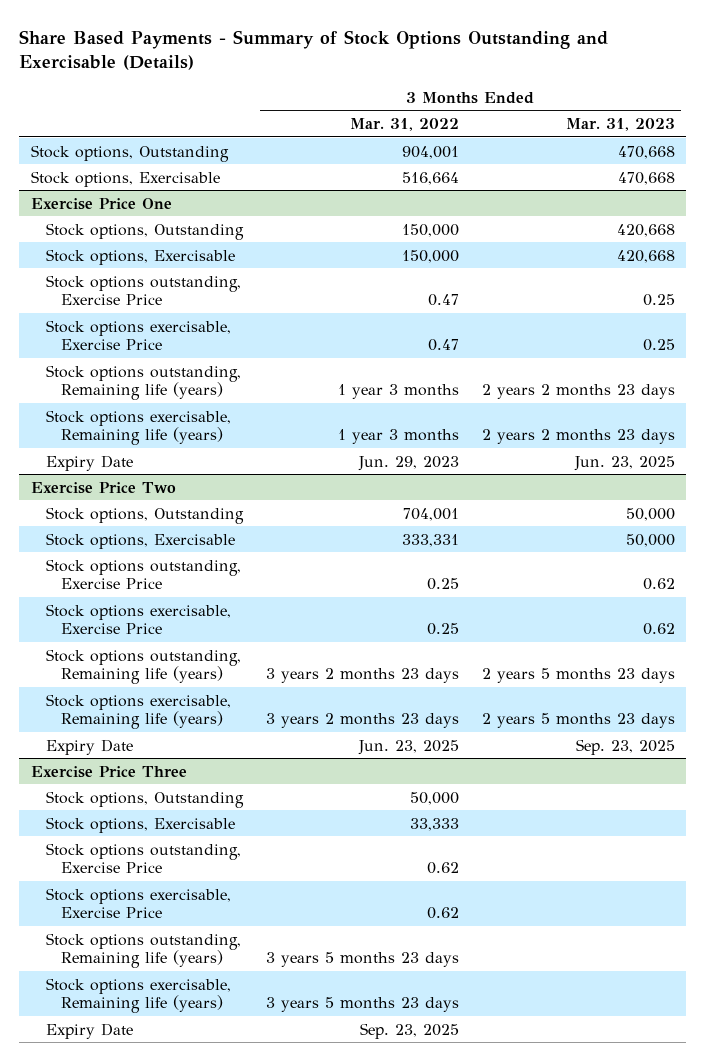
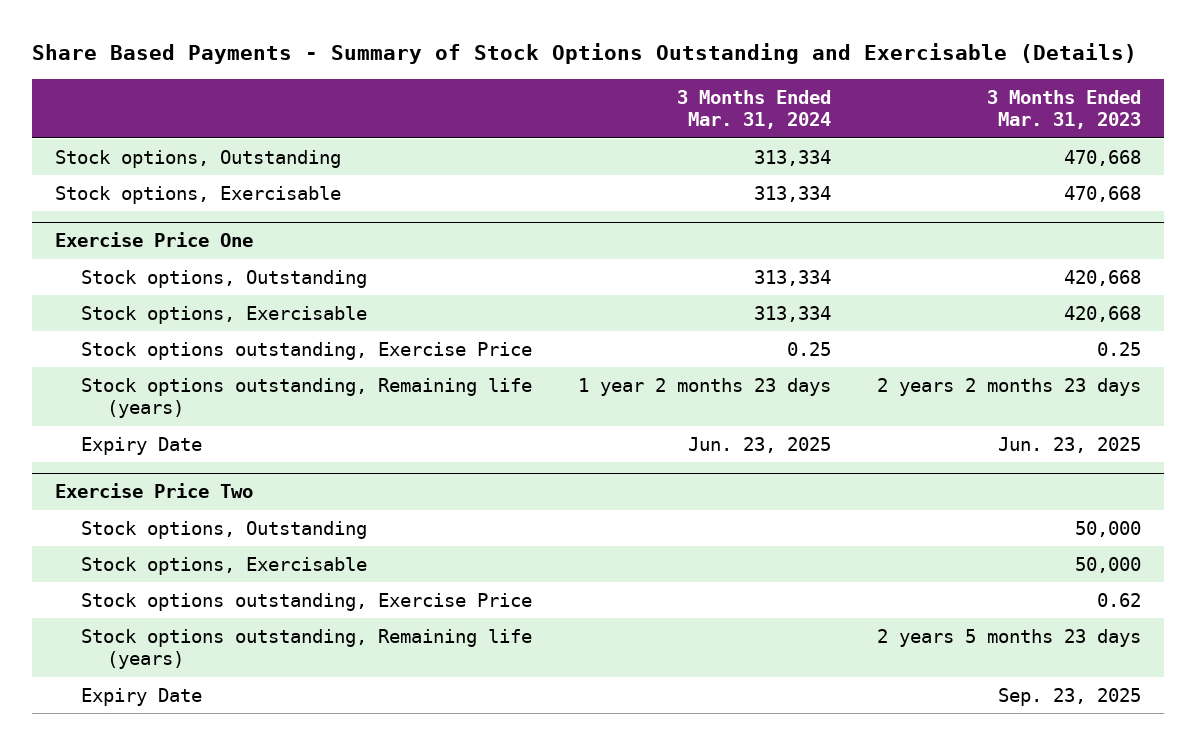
- | 3 Months Ended Mar. 31, 2022 | 3 Months Ended Mar. 31, 2023
+ | 3 Months Ended Mar. 31, 2024 | 3 Months Ended Mar. 31, 2023
@ Exercise Price One
- Stock options exercisable, Exercise Price | 0.47 | 0.25
- Stock options exercisable, Remaining life (years) | 1 year 3 months | 2 years 2 months 23 days
@ Exercise Price Two
- Stock options exercisable, Exercise Price | 0.25 | 0.62
- Stock options exercisable, Remaining life (years) | 3 years 2 months 23 days | 2 years 5 months 23 days
- Exercise Price Three
- Stock options, Outstanding | 50,000 |
- Stock options, Exercisable | 33,333 |
- Stock options outstanding, Exercise Price | 0.62 |
- Stock options exercisable, Exercise Price | 0.62 |
- Stock options outstanding, Remaining life (years) | 3 years 5 months 23 days |
- Stock options exercisable, Remaining life (years) | 3 years 5 months 23 days |
- Expiry Date | Sep. 23, 2025 |

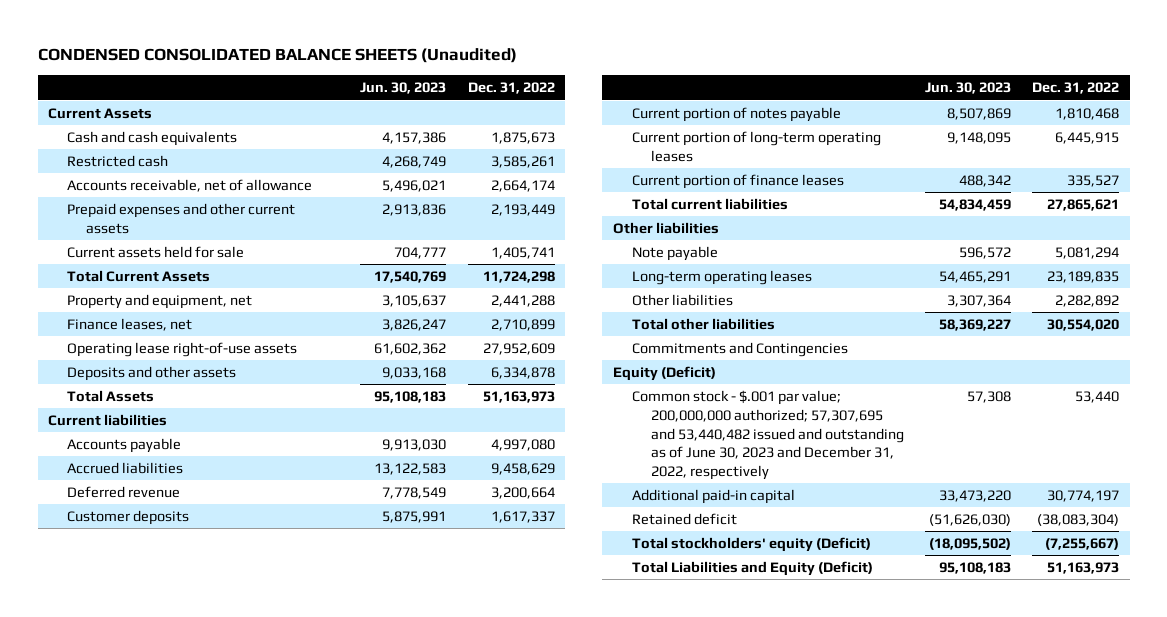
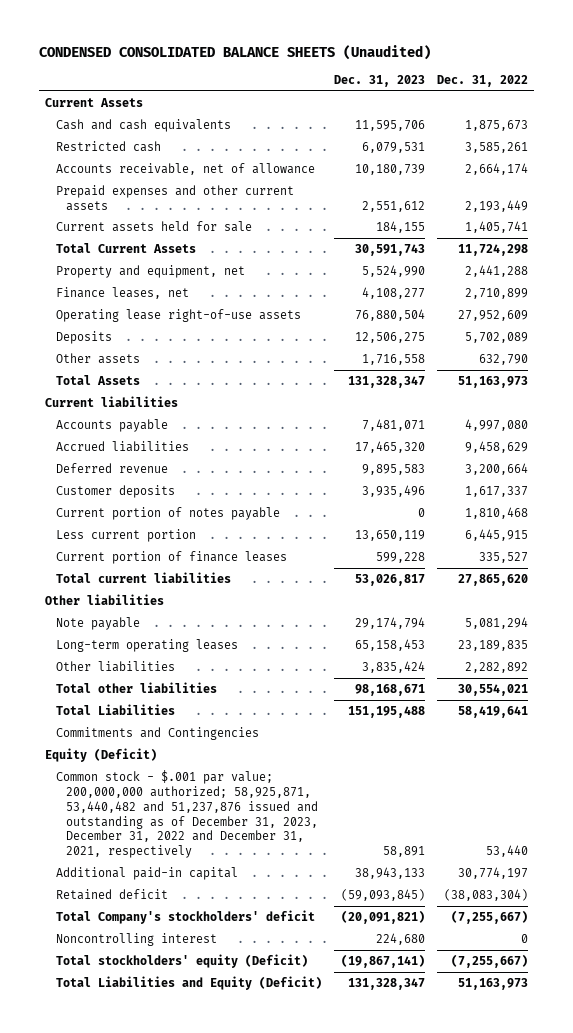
- | Jun. 30, 2023 | Dec. 31, 2022
+ | Dec. 31, 2023 | Dec. 31, 2022
- Deposits and other assets | 9,033,168 | 6,334,878
+ Deposits | 12,506,275 | 5,702,089
+ Other assets | 1,716,558 | 632,790
- Current portion of long-term operating leases | 9,148,095 | 6,445,915
+ Less current portion | 13,650,119 | 6,445,915
- Total current liabilities | 54,834,459 | 27,865,621
+ Total current liabilities | 53,026,817 | 27,865,620
- Total other liabilities | 58,369,227 | 30,554,020
+ Total other liabilities | 98,168,671 | 30,554,021
+ Total Liabilities | 151,195,488 | 58,419,641
- Common stock - $.001 par value; 200,000,000 authorized; 57,307,695 and 53,440,482 issued and outstanding as of June 30, 2023 and December 31, 2022, respectively | 57,308 | 53,440
+ Common stock - $.001 par value; 200,000,000 authorized; 58,925,871, 53,440,482 and 51,237,876 issued and outstanding as of December 31, 2023, December 31, 2022 and December 31, 2021, respectively | 58,891 | 53,440
+ Total Company's stockholders' deficit | (20,091,821) | (7,255,667)
+ Noncontrolling interest | 224,680 | 0

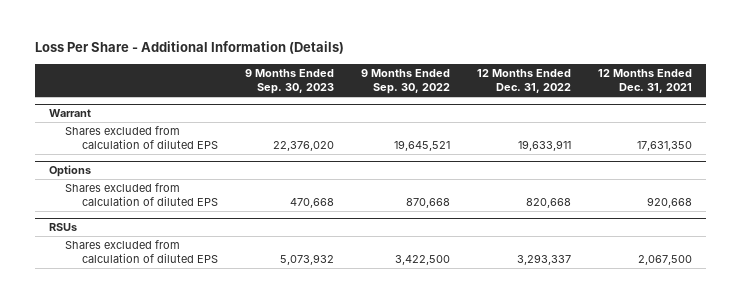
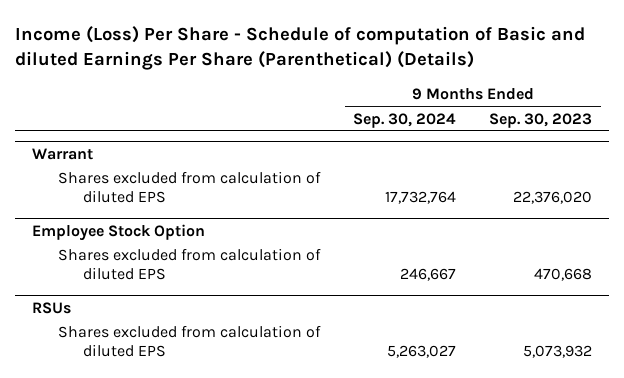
- Loss Per Share - Additional Information (Details)
+ Income (Loss) Per Share - Schedule of computation of Basic and diluted Earnings Per Share (Parenthetical) (Details)
- | 9 Months Ended Sep. 30, 2023 | 9 Months Ended Sep. 30, 2022 | 12 Months Ended Dec. 31, 2022 | 12 Months Ended Dec. 31, 2021
+ | 9 Months Ended Sep. 30, 2024 | 9 Months Ended Sep. 30, 2023
- Options
+ Employee Stock Option

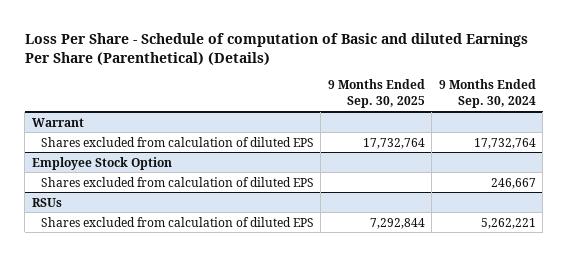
- Income (Loss) Per Share - Schedule of computation of Basic and diluted Earnings Per Share (Parenthetical) (Details)
+ Loss Per Share - Schedule of computation of Basic and diluted Earnings Per Share (Parenthetical) (Details)
- | 9 Months Ended Sep. 30, 2024 | 9 Months Ended Sep. 30, 2023
+ | 9 Months Ended Sep. 30, 2025 | 9 Months Ended Sep. 30, 2024
@ RSUs
- Shares excluded from calculation of diluted EPS | 5,263,027 | 5,073,932
+ Shares excluded from calculation of diluted EPS | 7,292,844 | 5,262,221

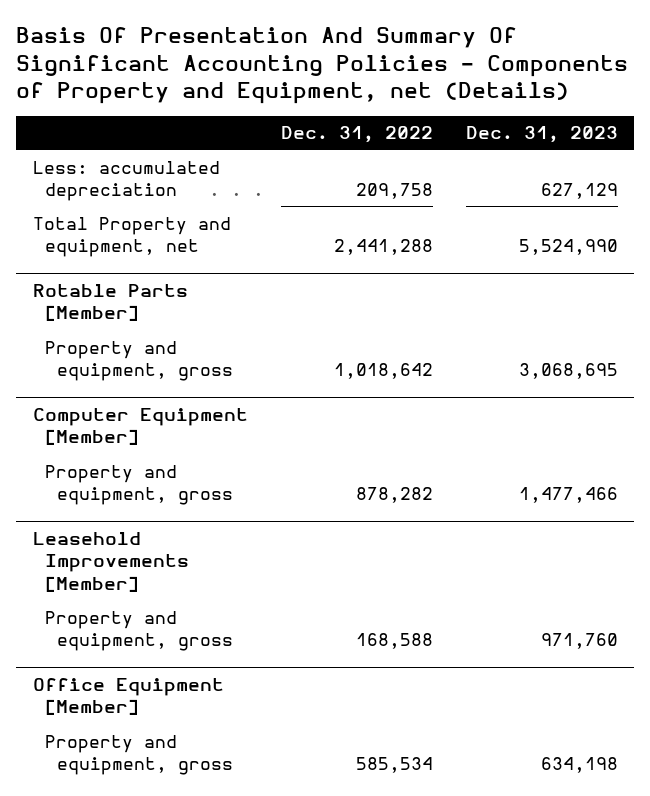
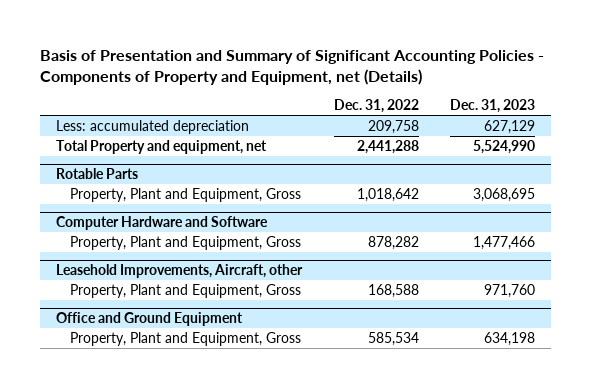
- Basis Of Presentation And Summary Of Significant Accounting Policies - Components of Property and Equipment, net (Details)
+ Basis of Presentation and Summary of Significant Accounting Policies - Components of Property and Equipment, net (Details)
- Rotable Parts [Member]
- Property and equipment, gross | 1,018,642 | 3,068,695
- Computer Equipment [Member]
- Property and equipment, gross | 878,282 | 1,477,466
- Leasehold Improvements [Member]
- Property and equipment, gross | 168,588 | 971,760
- Office Equipment [Member]
- Property and equipment, gross | 585,534 | 634,198
+ Rotable Parts
+ Property, Plant and Equipment, Gross | 1,018,642 | 3,068,695
+ Computer Hardware and Software
+ Property, Plant and Equipment, Gross | 878,282 | 1,477,466
+ Leasehold Improvements, Aircraft, other
+ Property, Plant and Equipment, Gross | 168,588 | 971,760
+ Office and Ground Equipment
+ Property, Plant and Equipment, Gross | 585,534 | 634,198

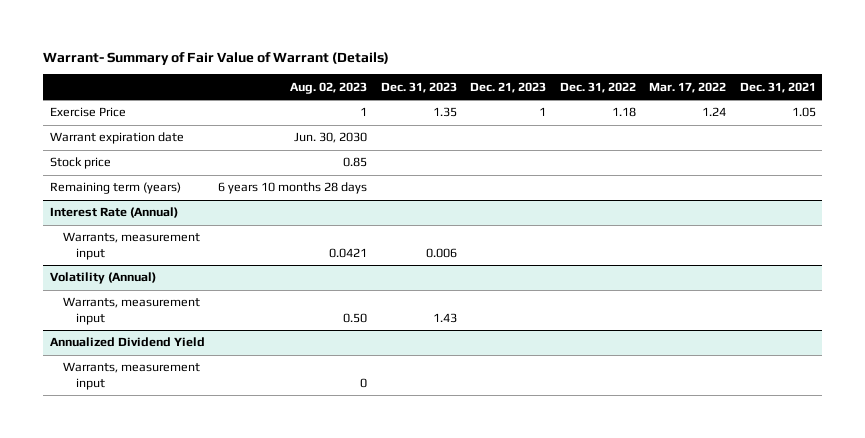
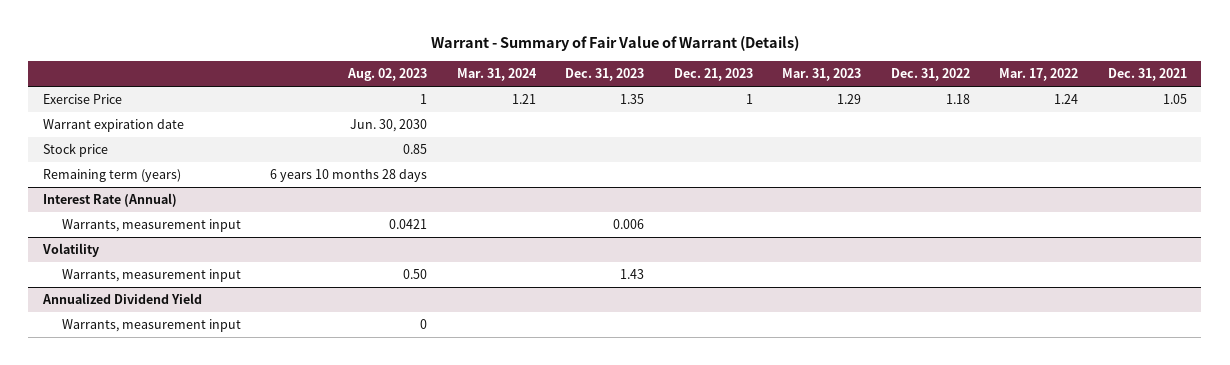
- Warrant- Summary of Fair Value of Warrant (Details)
+ Warrant - Summary of Fair Value of Warrant (Details)
- | Aug. 02, 2023 | Dec. 31, 2023 | Dec. 21, 2023 | Dec. 31, 2022 | Mar. 17, 2022 | Dec. 31, 2021
+ | Aug. 02, 2023 | Mar. 31, 2024 | Dec. 31, 2023 | Dec. 21, 2023 | Mar. 31, 2023 | Dec. 31, 2022 | Mar. 17, 2022 | Dec. 31, 2021
- Volatility (Annual)
+ Volatility

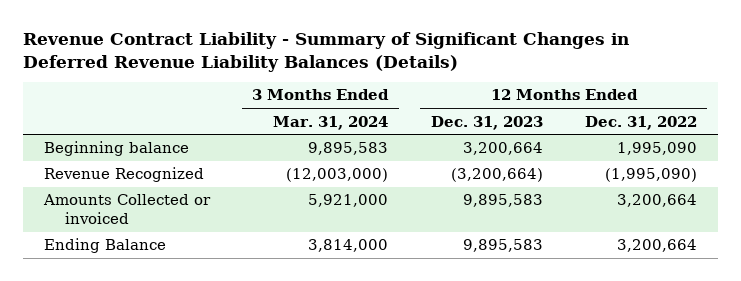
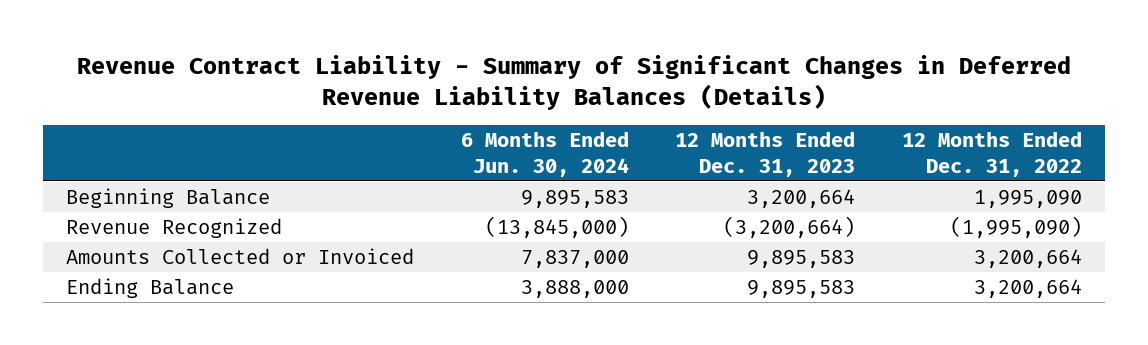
- | 3 Months Ended Mar. 31, 2024 | 12 Months Ended Dec. 31, 2023 | 12 Months Ended Dec. 31, 2022
+ | 6 Months Ended Jun. 30, 2024 | 12 Months Ended Dec. 31, 2023 | 12 Months Ended Dec. 31, 2022
- Beginning balance | 9,895,583 | 3,200,664 | 1,995,090
+ Beginning Balance | 9,895,583 | 3,200,664 | 1,995,090
- Amounts Collected or invoiced | 5,921,000 | 9,895,583 | 3,200,664
+ Amounts Collected or Invoiced | 7,837,000 | 9,895,583 | 3,200,664

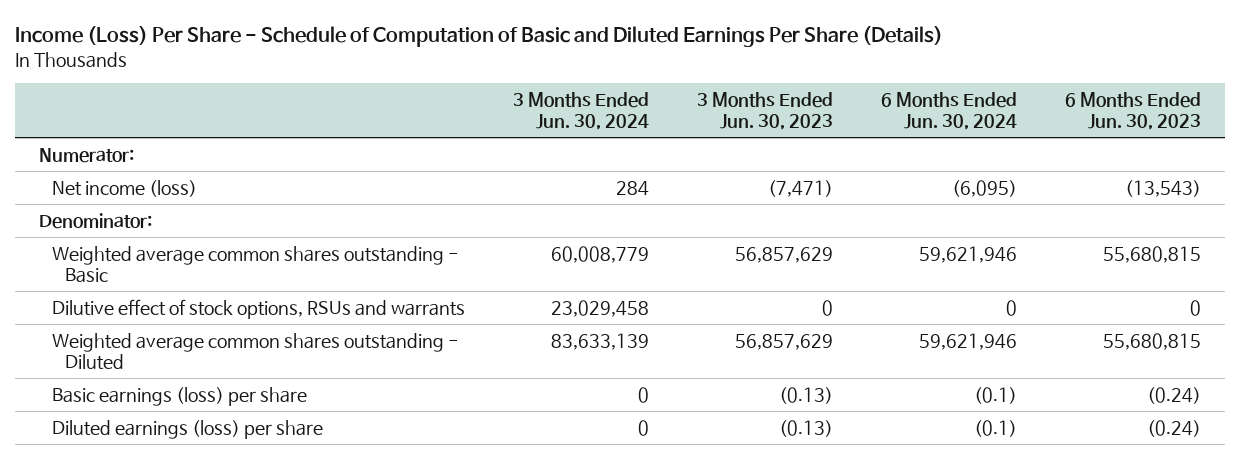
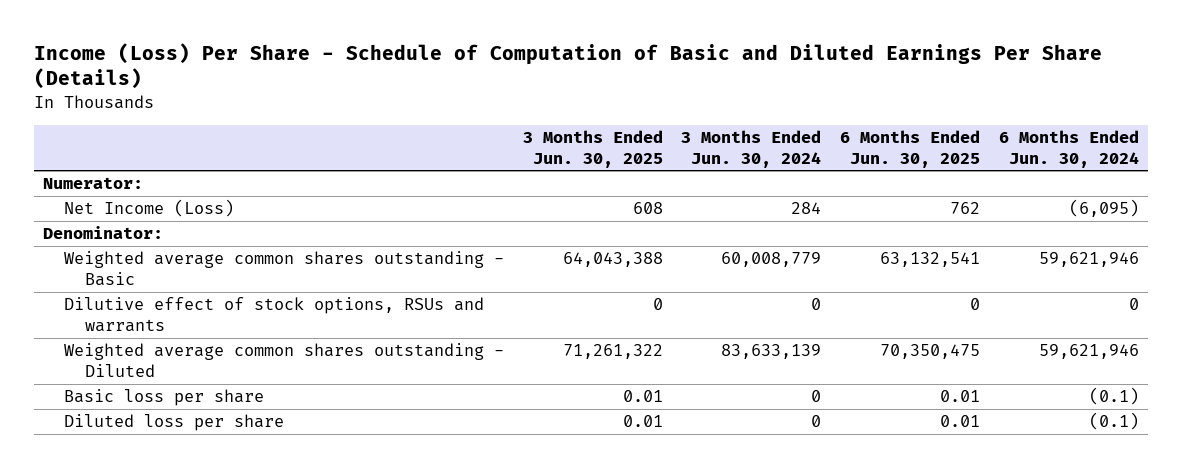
- | 3 Months Ended Jun. 30, 2024 | 3 Months Ended Jun. 30, 2023 | 6 Months Ended Jun. 30, 2024 | 6 Months Ended Jun. 30, 2023
+ | 3 Months Ended Jun. 30, 2025 | 3 Months Ended Jun. 30, 2024 | 6 Months Ended Jun. 30, 2025 | 6 Months Ended Jun. 30, 2024
- Net income (loss) | 284 | (7,471) | (6,095) | (13,543)
+ Net Income (Loss) | 608 | 284 | 762 | (6,095)
- Dilutive effect of stock options, RSUs and warrants | 23,029,458 | 0 | 0 | 0
+ Dilutive effect of stock options, RSUs and warrants | 0 | 0 | 0 | 0
- Basic earnings (loss) per share | 0 | (0.13) | (0.1) | (0.24)
- Diluted earnings (loss) per share | 0 | (0.13) | (0.1) | (0.24)
+ Basic loss per share | 0.01 | 0 | 0.01 | (0.1)
+ Diluted loss per share | 0.01 | 0 | 0.01 | (0.1)

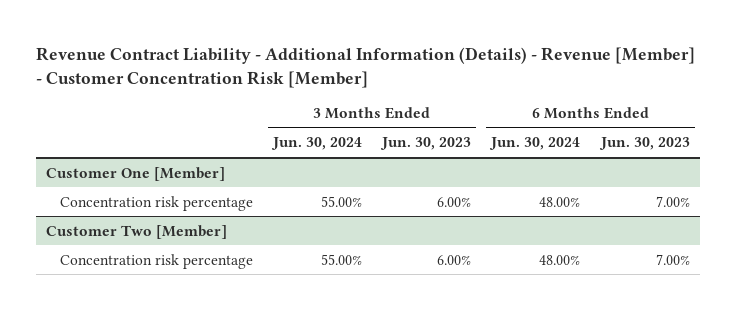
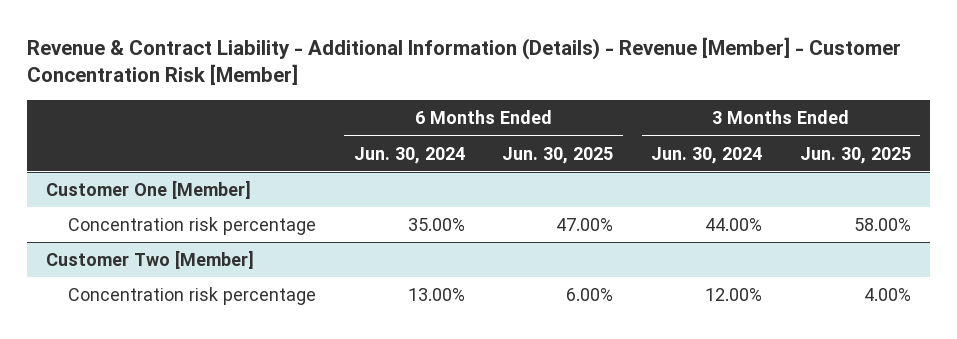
- Revenue Contract Liability - Additional Information (Details) - Revenue [Member] - Customer Concentration Risk [Member]
+ Revenue & Contract Liability - Additional Information (Details) - Revenue [Member] - Customer Concentration Risk [Member]
- | 3 Months Ended Jun. 30, 2024 | 3 Months Ended Jun. 30, 2023 | 6 Months Ended Jun. 30, 2024 | 6 Months Ended Jun. 30, 2023
+ | 6 Months Ended Jun. 30, 2024 | 6 Months Ended Jun. 30, 2025 | 3 Months Ended Jun. 30, 2024 | 3 Months Ended Jun. 30, 2025
@ Customer One [Member]
- Concentration risk percentage | 55.00% | 6.00% | 48.00% | 7.00%
+ Concentration risk percentage | 35.00% | 47.00% | 44.00% | 58.00%
@ Customer Two [Member]
- Concentration risk percentage | 55.00% | 6.00% | 48.00% | 7.00%
+ Concentration risk percentage | 13.00% | 6.00% | 12.00% | 4.00%

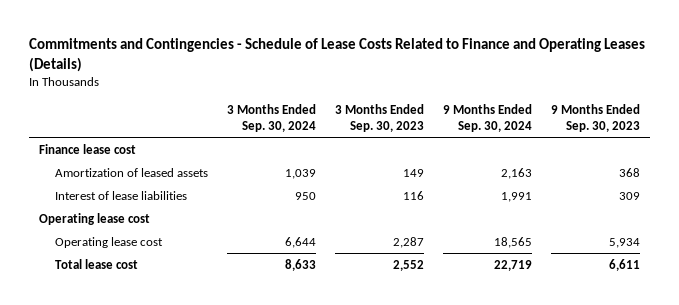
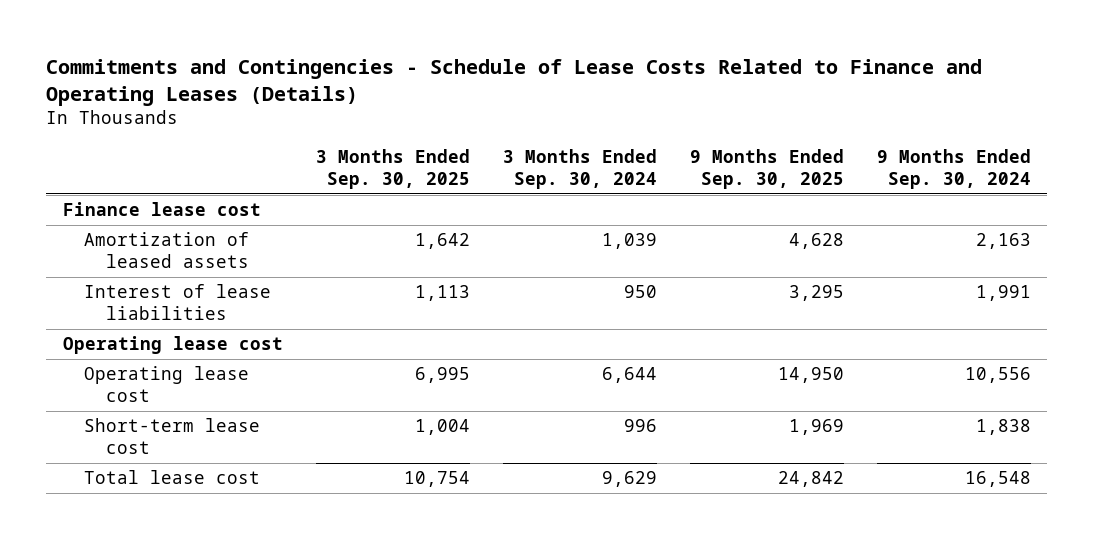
- | 3 Months Ended Sep. 30, 2024 | 3 Months Ended Sep. 30, 2023 | 9 Months Ended Sep. 30, 2024 | 9 Months Ended Sep. 30, 2023
+ | 3 Months Ended Sep. 30, 2025 | 3 Months Ended Sep. 30, 2024 | 9 Months Ended Sep. 30, 2025 | 9 Months Ended Sep. 30, 2024
- Operating lease cost | 6,644 | 2,287 | 18,565 | 5,934
- Total lease cost | 8,633 | 2,552 | 22,719 | 6,611
+ Operating lease cost | 6,995 | 6,644 | 14,950 | 10,556
+ Short-term lease cost | 1,004 | 996 | 1,969 | 1,838
+ Total lease cost | 10,754 | 9,629 | 24,842 | 16,548

